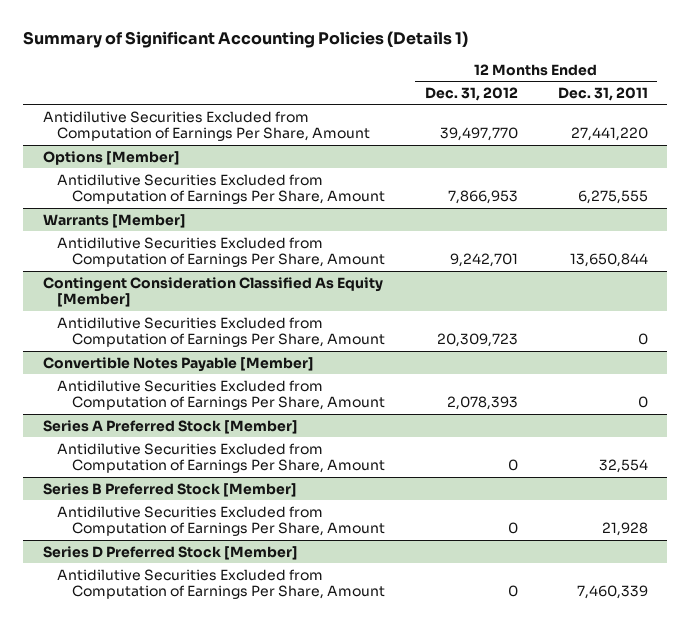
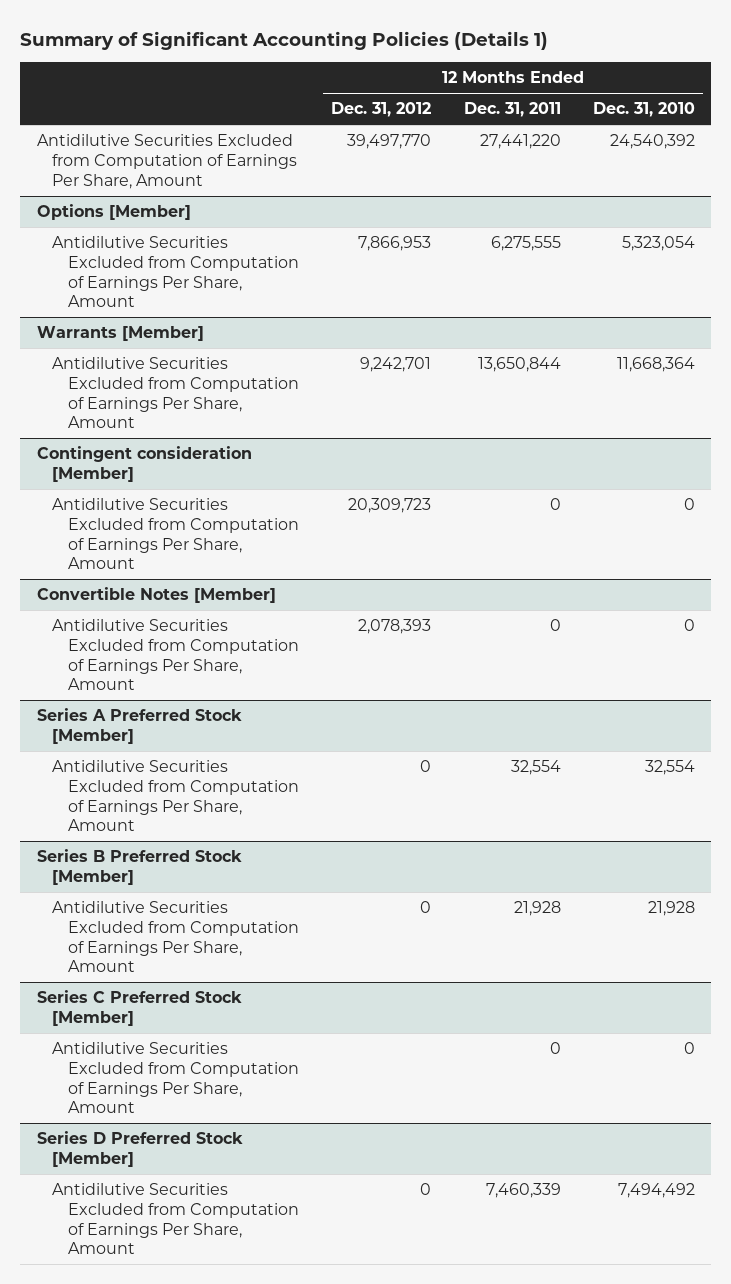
- | 12 Months Ended Dec. 31, 2012 | 12 Months Ended Dec. 31, 2011
+ | 12 Months Ended Dec. 31, 2012 | 12 Months Ended Dec. 31, 2011 | 12 Months Ended Dec. 31, 2010
- Contingent Consideration Classified As Equity [Member]
+ Contingent consideration [Member]
- Convertible Notes Payable [Member]
+ Convertible Notes [Member]
+ Series C Preferred Stock [Member]
+ Antidilutive Securities Excluded from Computation of Earnings Per Share, Amount | | 0 | 0

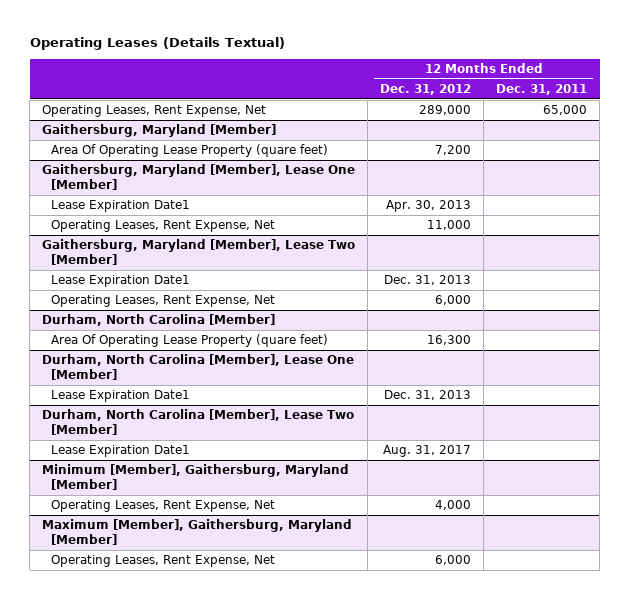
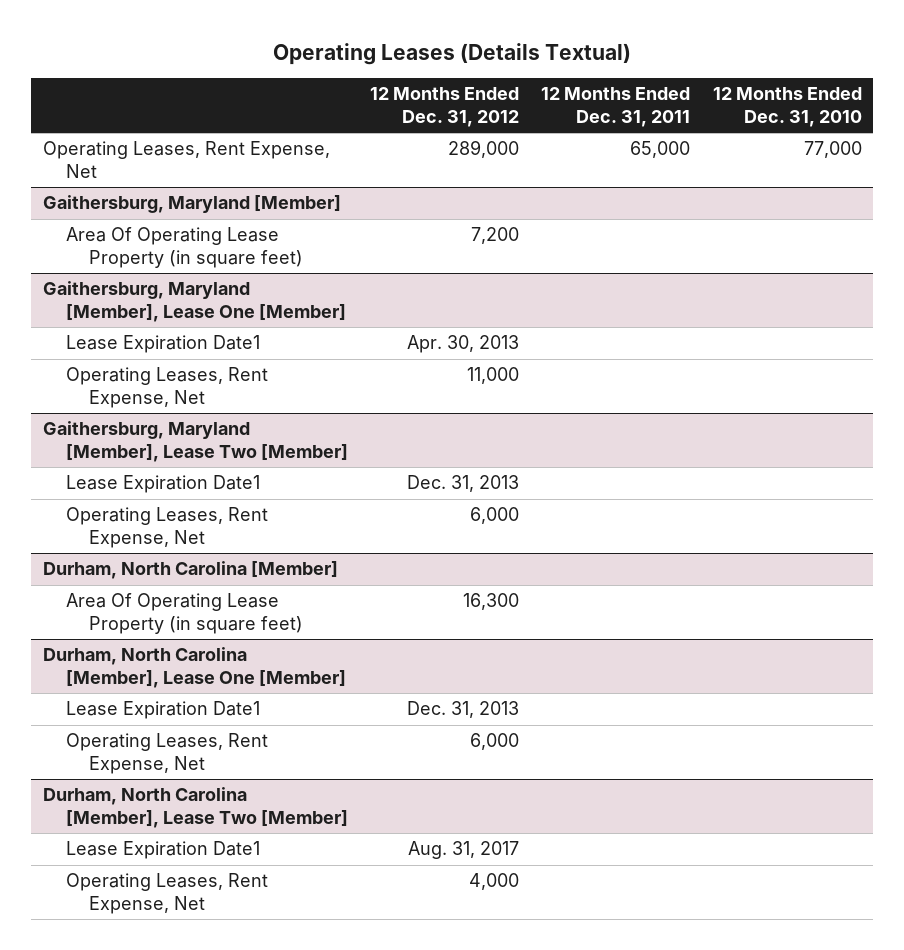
- | 12 Months Ended Dec. 31, 2012 | 12 Months Ended Dec. 31, 2011
+ | 12 Months Ended Dec. 31, 2012 | 12 Months Ended Dec. 31, 2011 | 12 Months Ended Dec. 31, 2010
@ Gaithersburg, Maryland [Member]
- Area Of Operating Lease Property (quare feet) | 7,200 |
+ Area Of Operating Lease Property (in square feet) | 7,200 | |
@ Durham, North Carolina [Member]
- Area Of Operating Lease Property (quare feet) | 16,300 |
+ Area Of Operating Lease Property (in square feet) | 16,300 | |
@ Durham, North Carolina [Member], Lease One [Member]
+ Operating Leases, Rent Expense, Net | 6,000 | |
- Minimum [Member], Gaithersburg, Maryland [Member]
- Maximum [Member], Gaithersburg, Maryland [Member]
- Operating Leases, Rent Expense, Net | 6,000 |

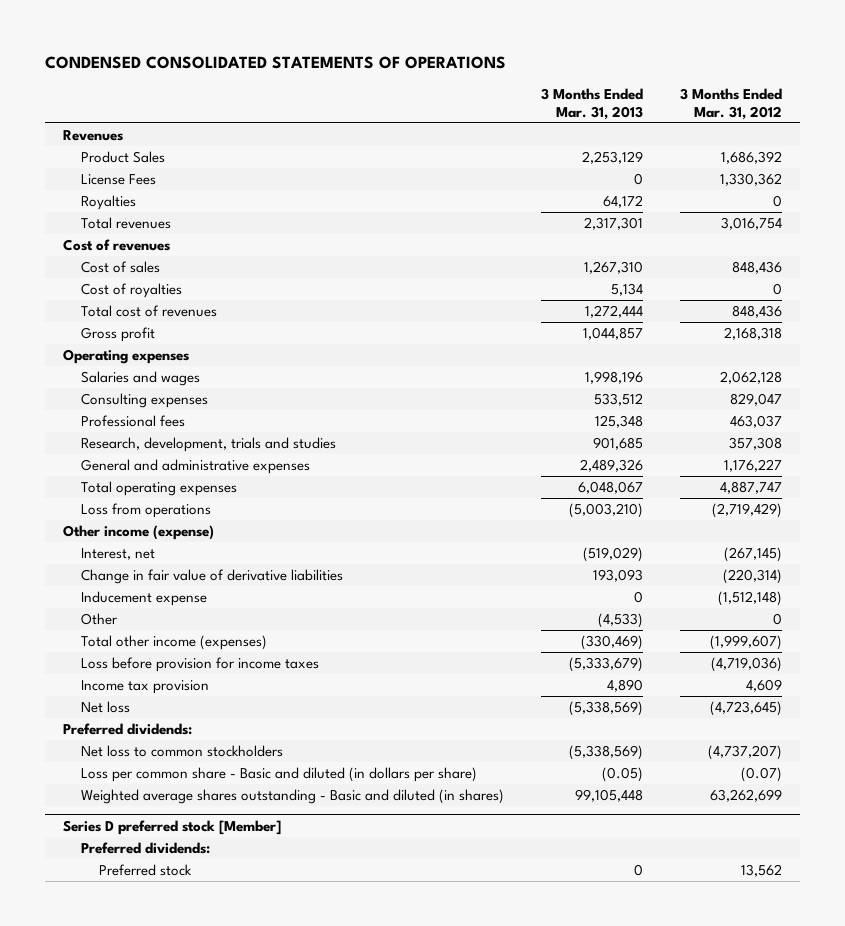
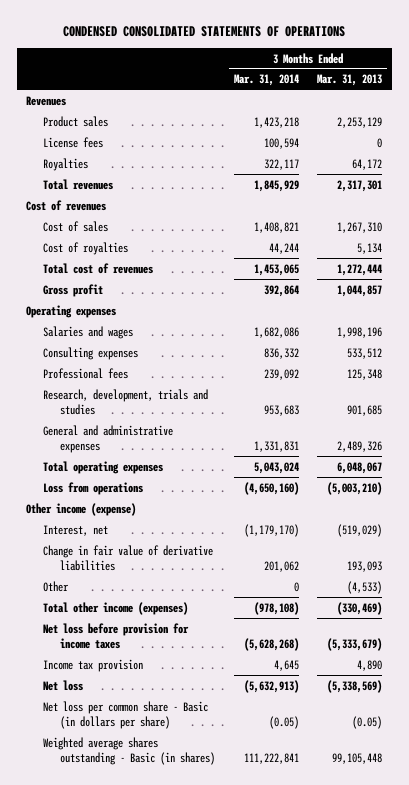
- | 3 Months Ended Mar. 31, 2013 | 3 Months Ended Mar. 31, 2012
+ | 3 Months Ended Mar. 31, 2014 | 3 Months Ended Mar. 31, 2013
- Product Sales | 2,253,129 | 1,686,392
- License Fees | 0 | 1,330,362
+ Product sales | 1,423,218 | 2,253,129
+ License fees | 100,594 | 0
- Inducement expense | 0 | (1,512,148)
- Loss before provision for income taxes | (5,333,679) | (4,719,036)
+ Net loss before provision for income taxes | (5,628,268) | (5,333,679)
- Preferred dividends:
- Net loss to common stockholders | (5,338,569) | (4,737,207)
- Loss per common share - Basic and diluted (in dollars per share) | (0.05) | (0.07)
- Weighted average shares outstanding - Basic and diluted (in shares) | 99,105,448 | 63,262,699
- Series D preferred stock [Member]
- Preferred dividends:
- Preferred stock | 0 | 13,562
+ Net loss per common share - Basic (in dollars per share) | (0.05) | (0.05)
+ Weighted average shares outstanding - Basic (in shares) | 111,222,841 | 99,105,448

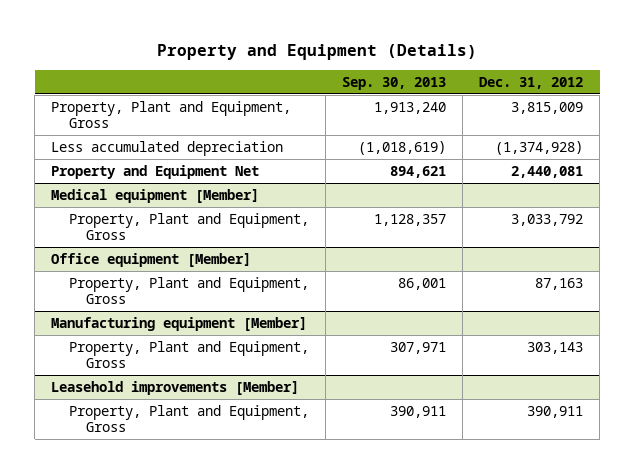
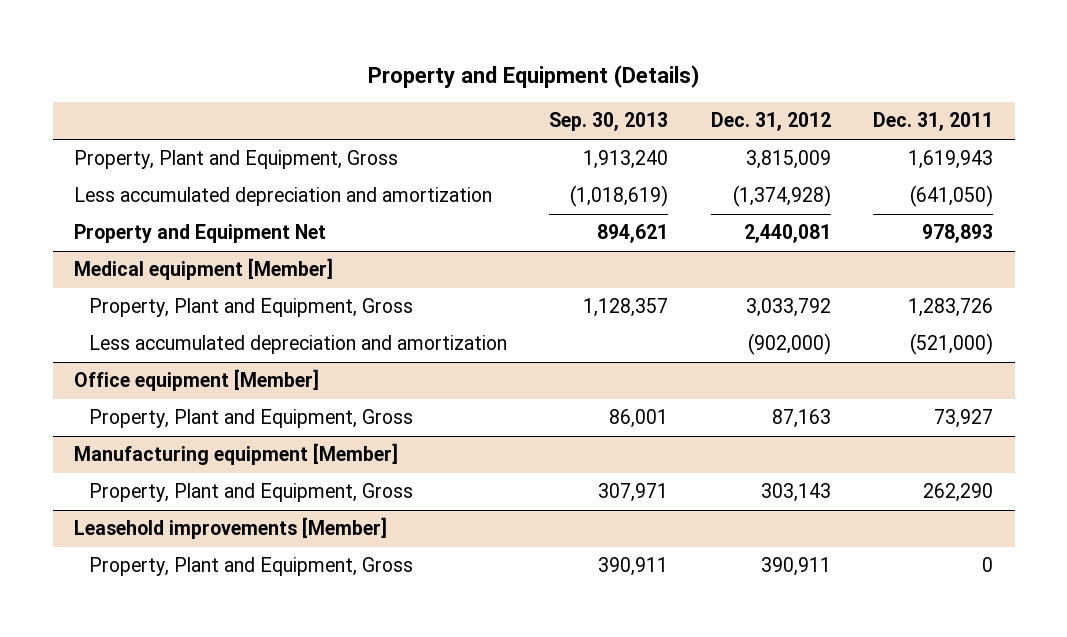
- | Sep. 30, 2013 | Dec. 31, 2012
+ | Sep. 30, 2013 | Dec. 31, 2012 | Dec. 31, 2011
- Less accumulated depreciation | (1,018,619) | (1,374,928)
+ Less accumulated depreciation and amortization | (1,018,619) | (1,374,928) | (641,050)
@ Medical equipment [Member]
+ Less accumulated depreciation and amortization | | (902,000) | (521,000)

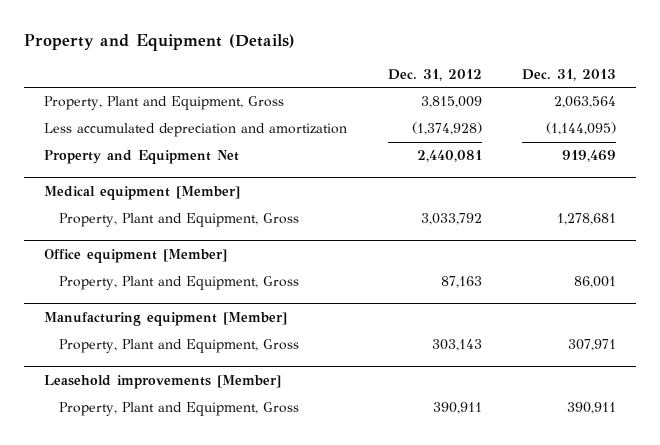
- | Sep. 30, 2013 | Dec. 31, 2012 | Dec. 31, 2011
+ | Dec. 31, 2012 | Dec. 31, 2013
@ Medical equipment [Member]
- Less accumulated depreciation and amortization | | (902,000) | (521,000)

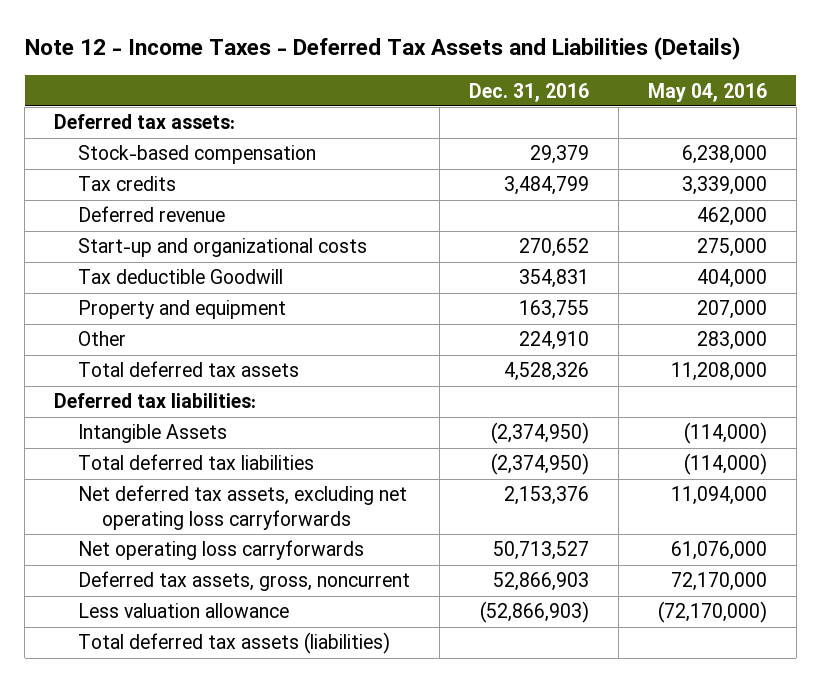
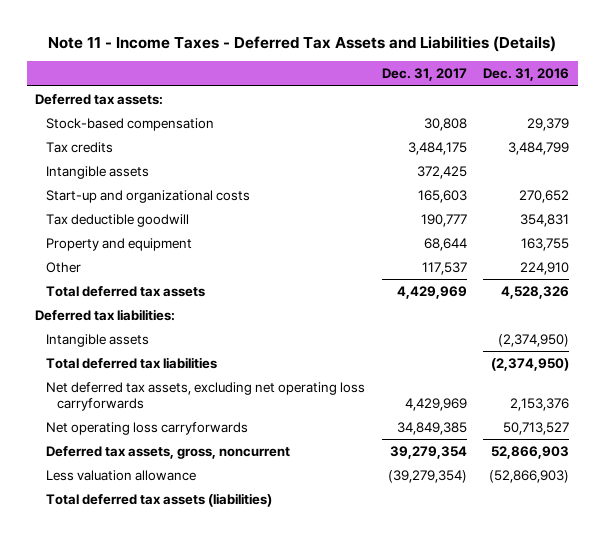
- Note 12 - Income Taxes - Deferred Tax Assets and Liabilities (Details)
+ Note 11 - Income Taxes - Deferred Tax Assets and Liabilities (Details)
- | Dec. 31, 2016 | May 04, 2016
+ | Dec. 31, 2017 | Dec. 31, 2016
- Deferred revenue | | 462,000
+ Intangible assets | 372,425 |
- Tax deductible Goodwill | 354,831 | 404,000
+ Tax deductible goodwill | 190,777 | 354,831
- Intangible Assets | (2,374,950) | (114,000)
+ Intangible assets | | (2,374,950)

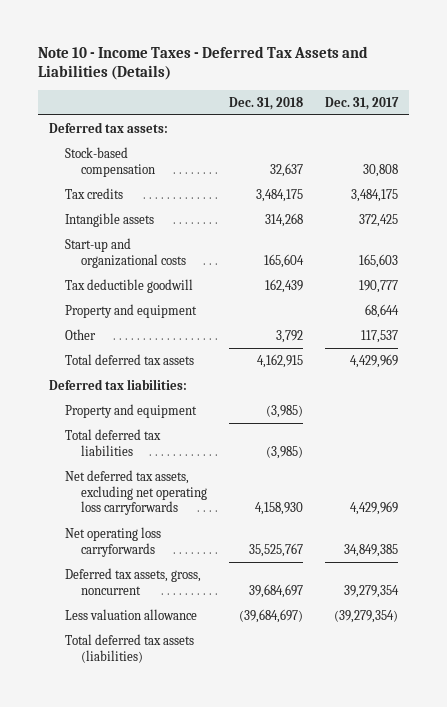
- Note 11 - Income Taxes - Deferred Tax Assets and Liabilities (Details)
+ Note 10 - Income Taxes - Deferred Tax Assets and Liabilities (Details)
- | Dec. 31, 2017 | Dec. 31, 2016
+ | Dec. 31, 2018 | Dec. 31, 2017
- Intangible assets | | (2,374,950)
+ Property and equipment | (3,985) |

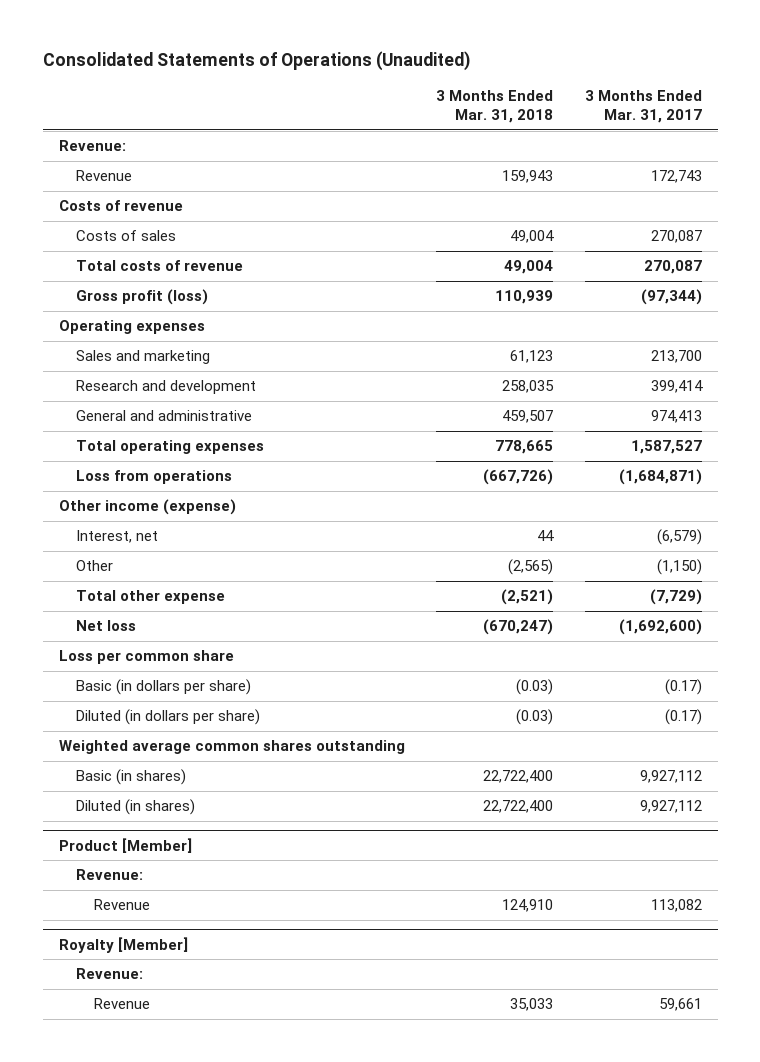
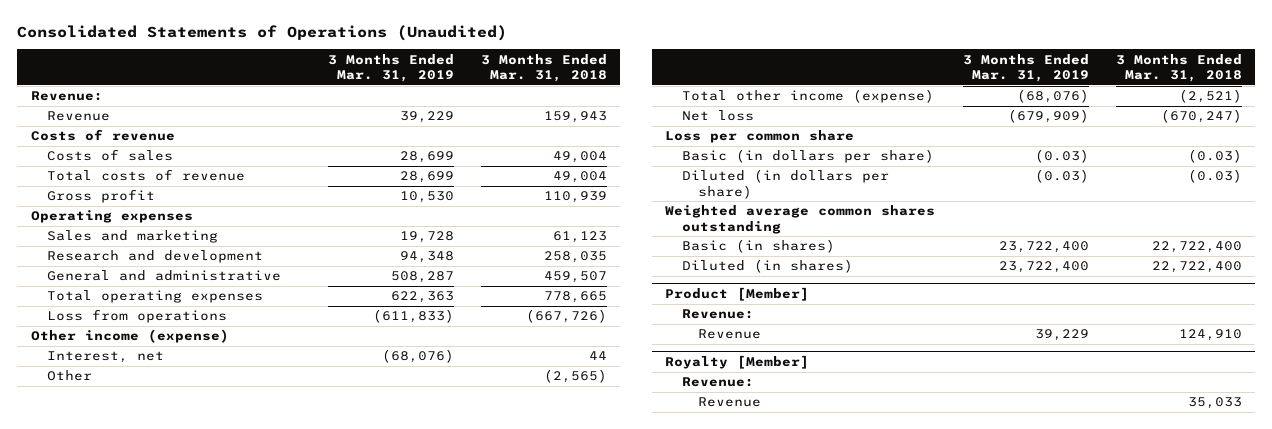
- | 3 Months Ended Mar. 31, 2018 | 3 Months Ended Mar. 31, 2017
+ | 3 Months Ended Mar. 31, 2019 | 3 Months Ended Mar. 31, 2018
- Gross profit (loss) | 110,939 | (97,344)
+ Gross profit | 10,530 | 110,939
- Total other expense | (2,521) | (7,729)
+ Total other income (expense) | (68,076) | (2,521)

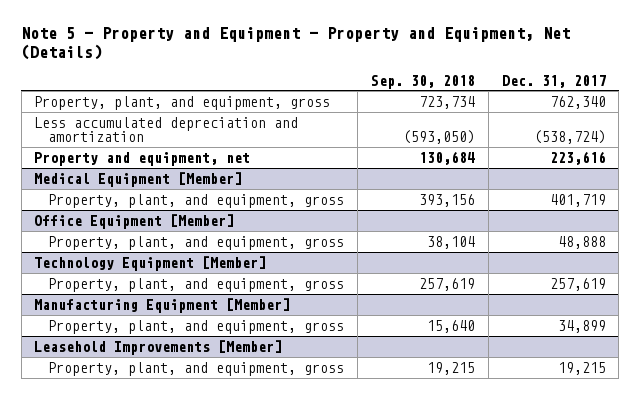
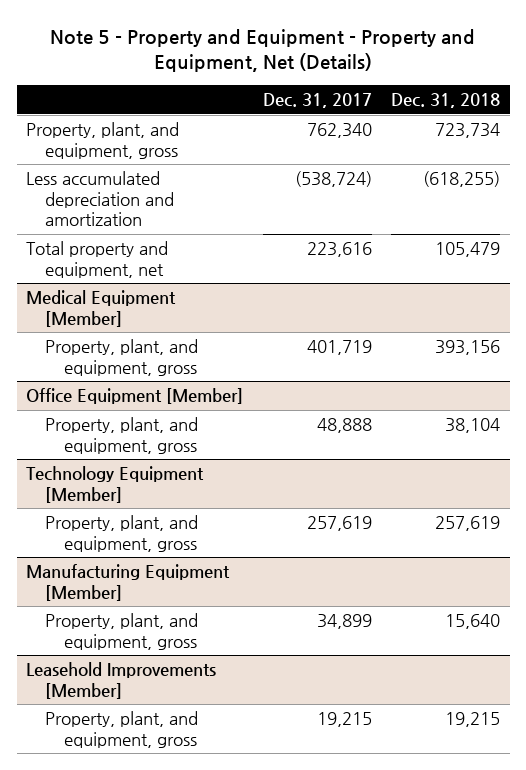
- | Sep. 30, 2018 | Dec. 31, 2017
+ | Dec. 31, 2017 | Dec. 31, 2018
- Property and equipment, net | 130,684 | 223,616
+ Total property and equipment, net | 223,616 | 105,479

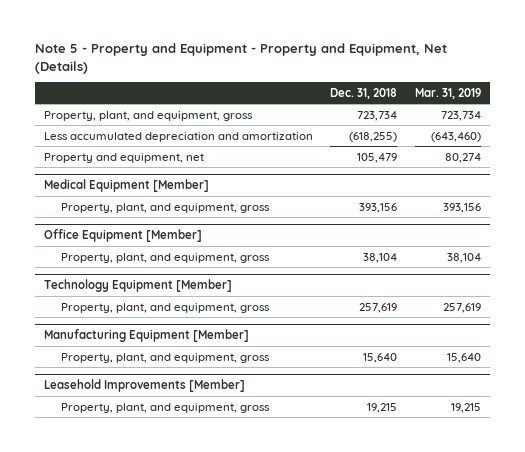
- | Dec. 31, 2017 | Dec. 31, 2018
+ | Dec. 31, 2018 | Mar. 31, 2019
- Total property and equipment, net | 223,616 | 105,479
+ Property and equipment, net | 105,479 | 80,274

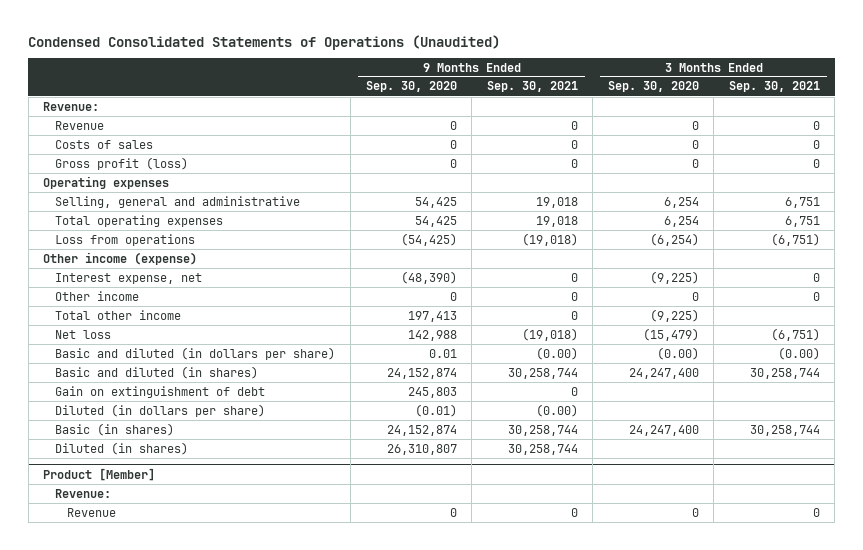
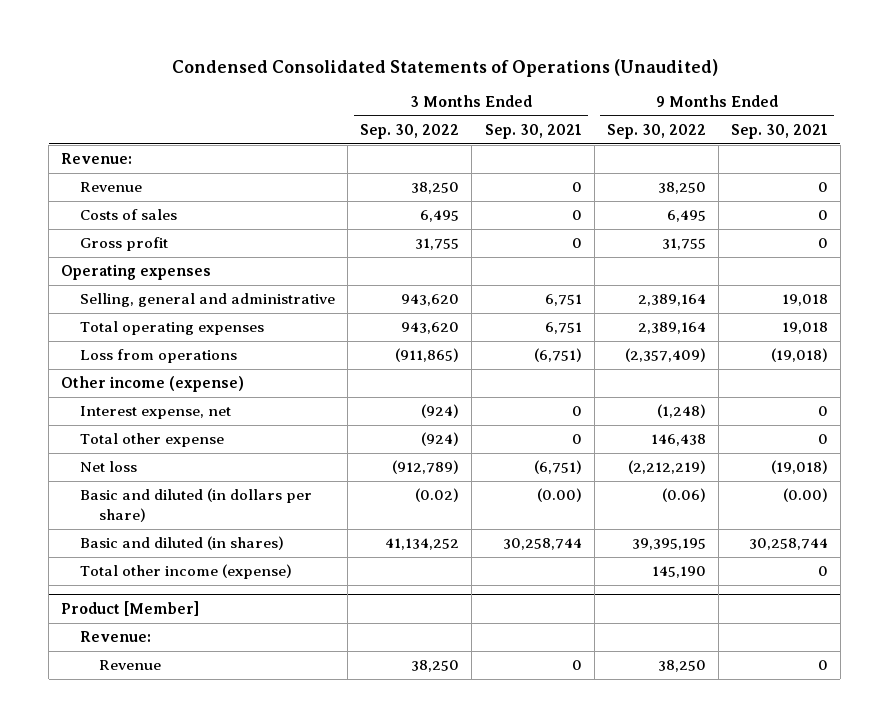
- | 9 Months Ended Sep. 30, 2020 | 9 Months Ended Sep. 30, 2021 | 3 Months Ended Sep. 30, 2020 | 3 Months Ended Sep. 30, 2021
+ | 3 Months Ended Sep. 30, 2022 | 3 Months Ended Sep. 30, 2021 | 9 Months Ended Sep. 30, 2022 | 9 Months Ended Sep. 30, 2021
- Gross profit (loss) | 0 | 0 | 0 | 0
+ Gross profit | 31,755 | 0 | 31,755 | 0
- Other income | 0 | 0 | 0 | 0
- Total other income | 197,413 | 0 | (9,225) |
+ Total other expense | (924) | 0 | 146,438 | 0
- Gain on extinguishment of debt | 245,803 | 0 | |
- Diluted (in dollars per share) | (0.01) | (0.00) | |
- Basic (in shares) | 24,152,874 | 30,258,744 | 24,247,400 | 30,258,744
- Diluted (in shares) | 26,310,807 | 30,258,744 | |
+ Total other income (expense) | | | 145,190 | 0

